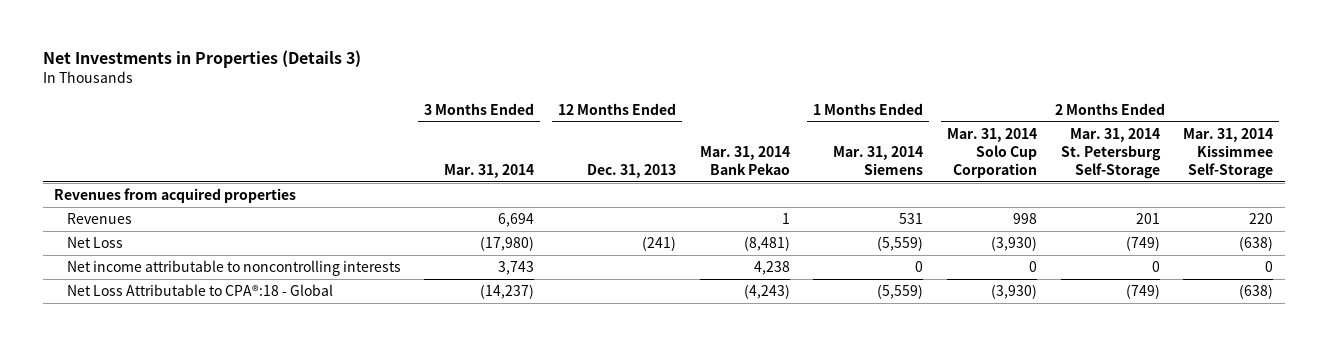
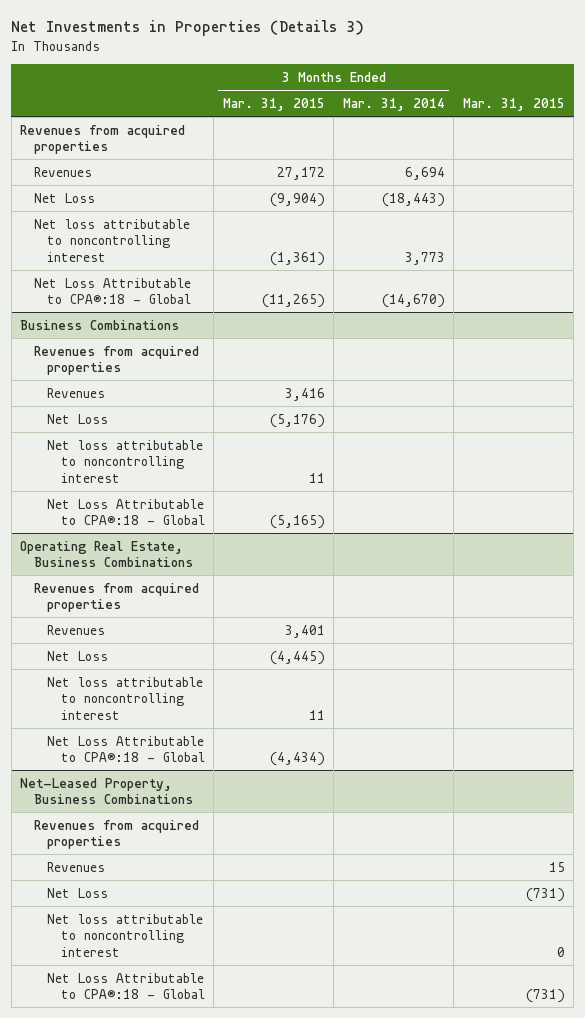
- | 3 Months Ended Mar. 31, 2014 | 12 Months Ended Dec. 31, 2013 | Mar. 31, 2014 Bank Pekao | 1 Months Ended Mar. 31, 2014 Siemens | 2 Months Ended Mar. 31, 2014 Solo Cup Corporation | 2 Months Ended Mar. 31, 2014 St. Petersburg Self-Storage | 2 Months Ended Mar. 31, 2014 Kissimmee Self-Storage
+ | 3 Months Ended Mar. 31, 2015 | 3 Months Ended Mar. 31, 2014 | Mar. 31, 2015
- Net Loss | (17,980) | (241) | (8,481) | (5,559) | (3,930) | (749) | (638)
- Net income attributable to noncontrolling interests | 3,743 | | 4,238 | 0 | 0 | 0 | 0
- Net Loss Attributable to CPA®:18 - Global | (14,237) | | (4,243) | (5,559) | (3,930) | (749) | (638)
+ Net Loss | (9,904) | (18,443) |
+ Net loss attributable to noncontrolling interest | (1,361) | 3,773 |
+ Net Loss Attributable to CPA®:18 - Global | (11,265) | (14,670) |
+ Business Combinations
+ Revenues from acquired properties
+ Revenues | 3,416 | |
+ Net Loss | (5,176) | |
+ Net loss attributable to noncontrolling interest | 11 | |
+ Net Loss Attributable to CPA®:18 - Global | (5,165) | |
+ Operating Real Estate, Business Combinations
+ Revenues from acquired properties
+ Revenues | 3,401 | |
+ Net Loss | (4,445) | |
+ Net loss attributable to noncontrolling interest | 11 | |
+ Net Loss Attributable to CPA®:18 - Global | (4,434) | |
+ Net-Leased Property, Business Combinations
+ Revenues from acquired properties
+ Revenues | | | 15
+ Net Loss | | | (731)
+ Net loss attributable to noncontrolling interest | | | 0
+ Net Loss Attributable to CPA®:18 - Global | | | (731)

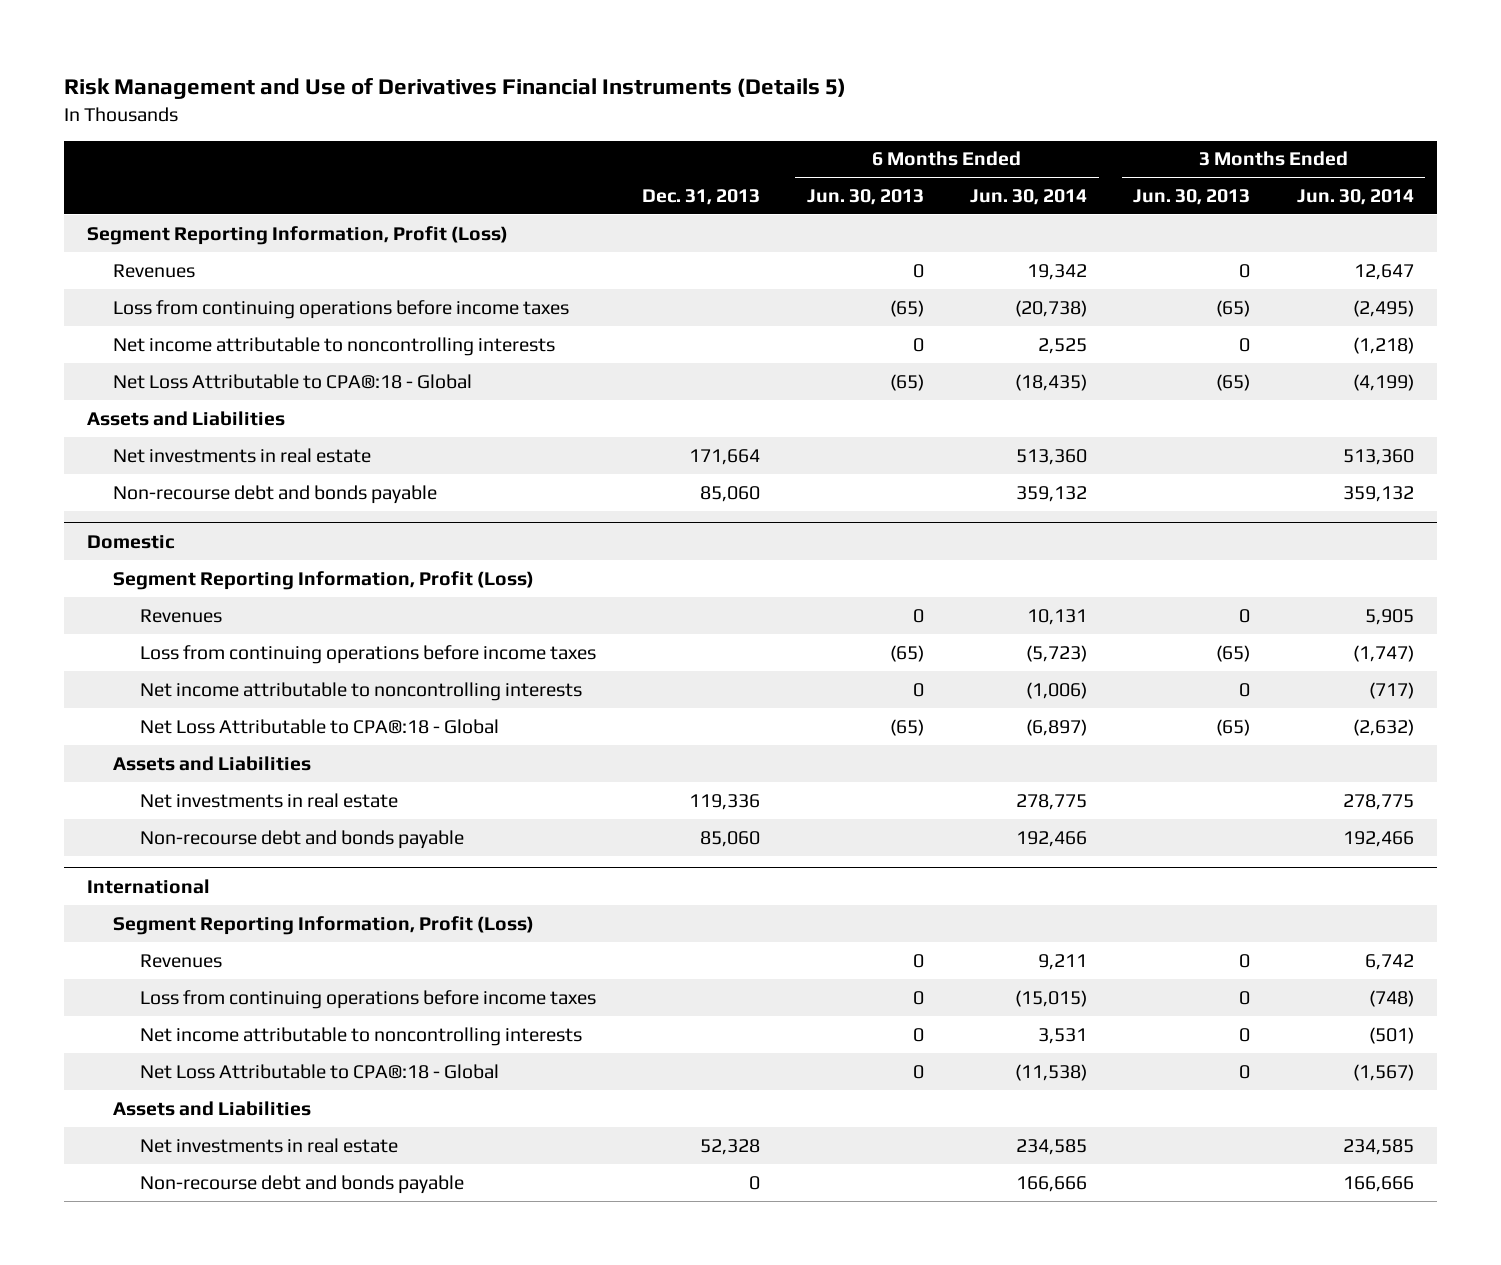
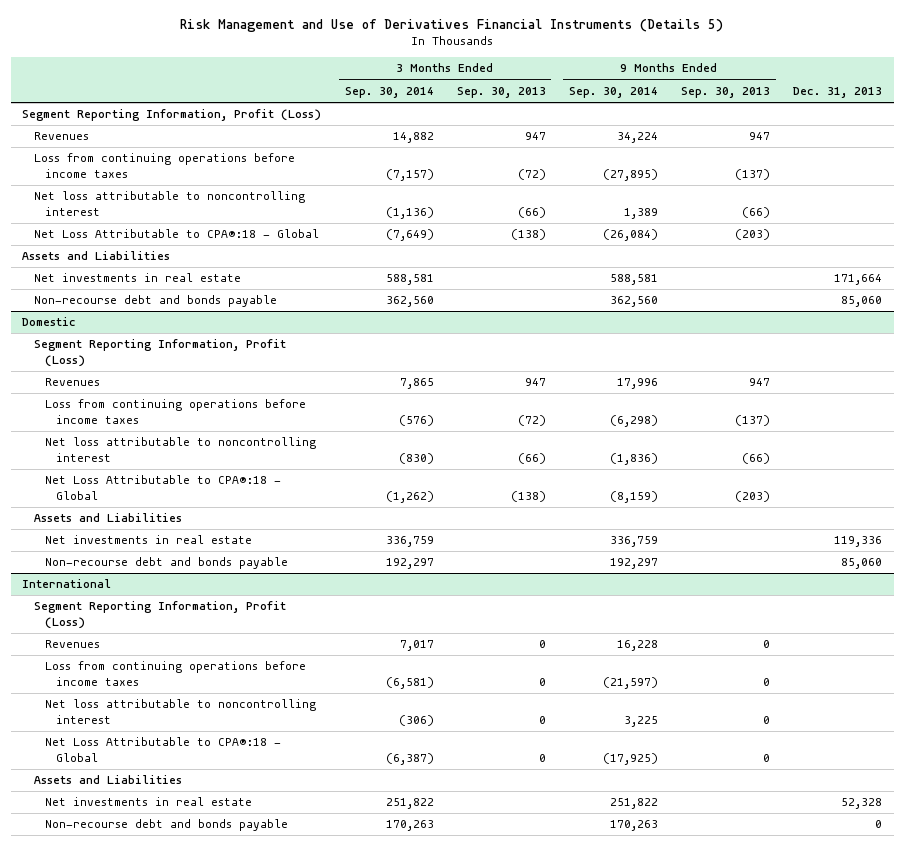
- | Dec. 31, 2013 | 6 Months Ended Jun. 30, 2013 | 6 Months Ended Jun. 30, 2014 | 3 Months Ended Jun. 30, 2013 | 3 Months Ended Jun. 30, 2014
+ | 3 Months Ended Sep. 30, 2014 | 3 Months Ended Sep. 30, 2013 | 9 Months Ended Sep. 30, 2014 | 9 Months Ended Sep. 30, 2013 | Dec. 31, 2013
- Net income attributable to noncontrolling interests | | 0 | 2,525 | 0 | (1,218)
+ Net loss attributable to noncontrolling interest | (1,136) | (66) | 1,389 | (66) |
@ Domestic
- Net income attributable to noncontrolling interests | | 0 | (1,006) | 0 | (717)
+ Net loss attributable to noncontrolling interest | (830) | (66) | (1,836) | (66) |
@ International
- Net income attributable to noncontrolling interests | | 0 | 3,531 | 0 | (501)
+ Net loss attributable to noncontrolling interest | (306) | 0 | 3,225 | 0 |

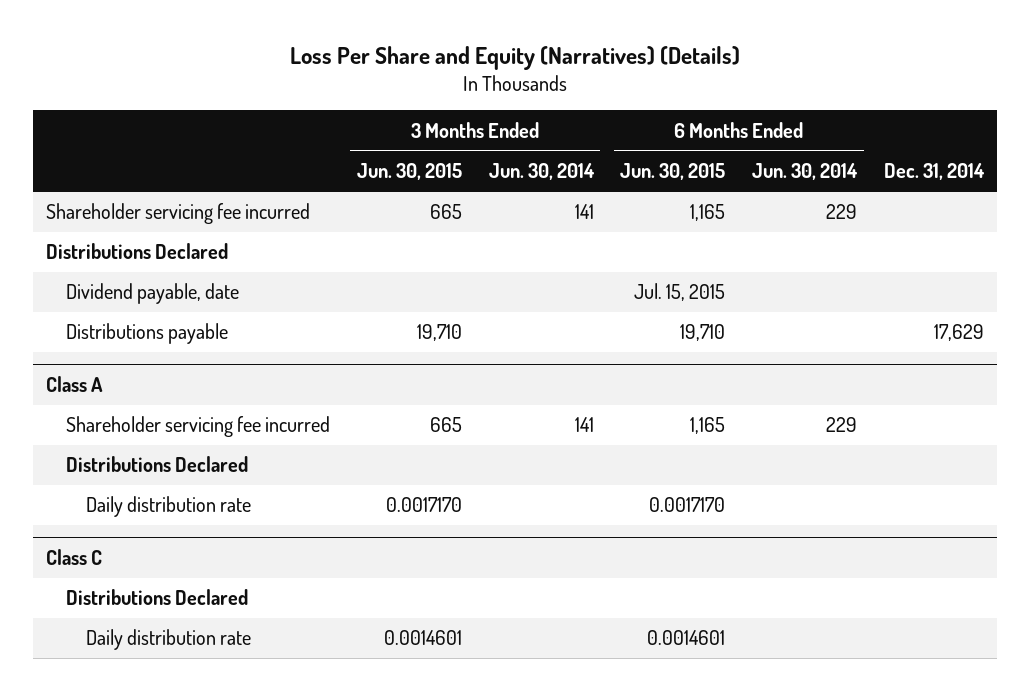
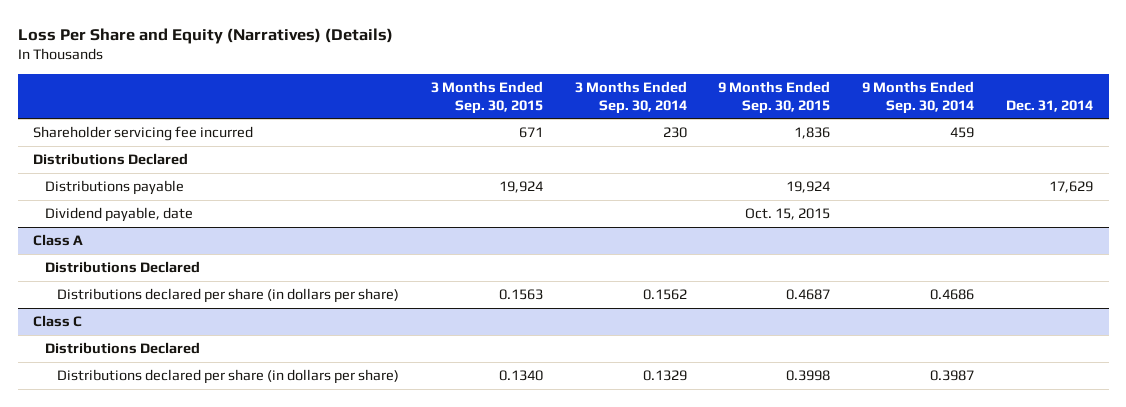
- | 3 Months Ended Jun. 30, 2015 | 3 Months Ended Jun. 30, 2014 | 6 Months Ended Jun. 30, 2015 | 6 Months Ended Jun. 30, 2014 | Dec. 31, 2014
+ | 3 Months Ended Sep. 30, 2015 | 3 Months Ended Sep. 30, 2014 | 9 Months Ended Sep. 30, 2015 | 9 Months Ended Sep. 30, 2014 | Dec. 31, 2014
moved down: Dividend payable, date | | | Oct. 15, 2015 | |
@ Class A
- Shareholder servicing fee incurred | 665 | 141 | 1,165 | 229 |
- Daily distribution rate | 0.0017170 | | 0.0017170 | |
+ Distributions declared per share (in dollars per share) | 0.1563 | 0.1562 | 0.4687 | 0.4686 |
@ Class C
- Daily distribution rate | 0.0014601 | | 0.0014601 | |
+ Distributions declared per share (in dollars per share) | 0.1340 | 0.1329 | 0.3998 | 0.3987 |

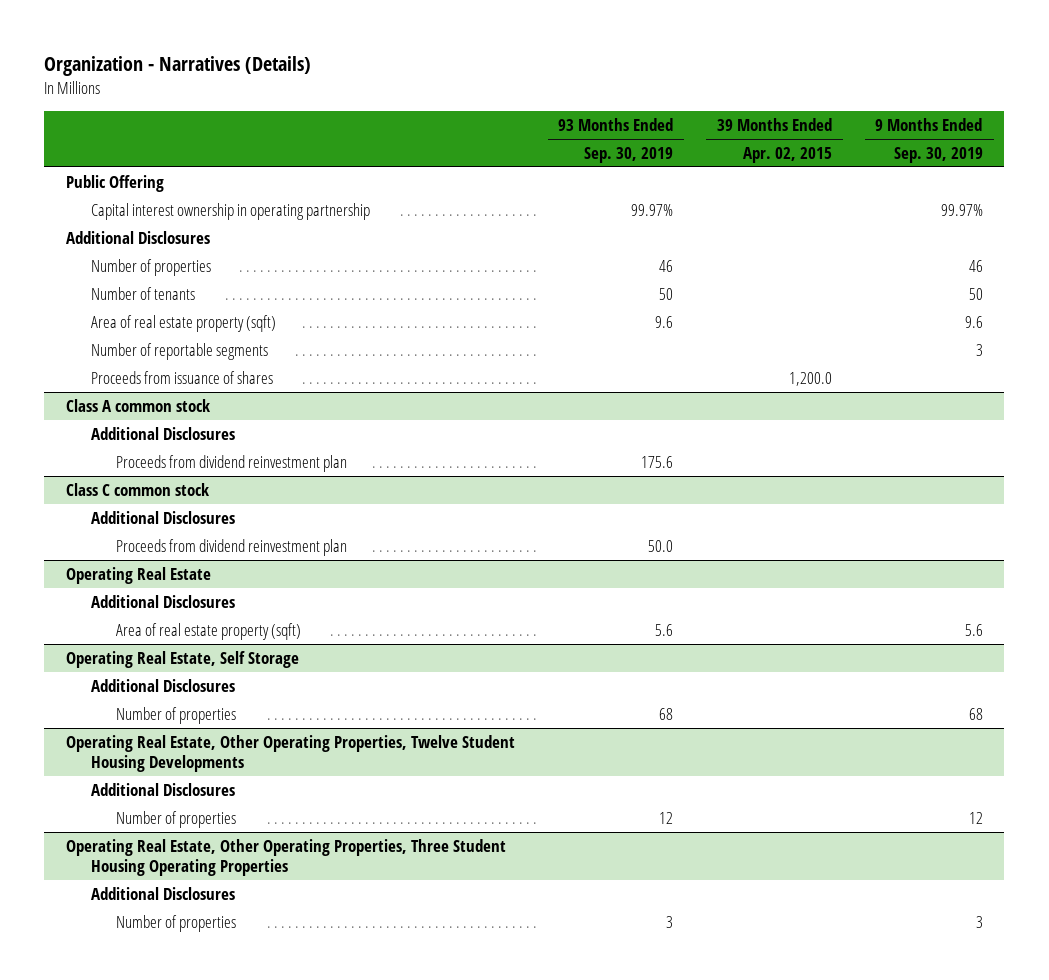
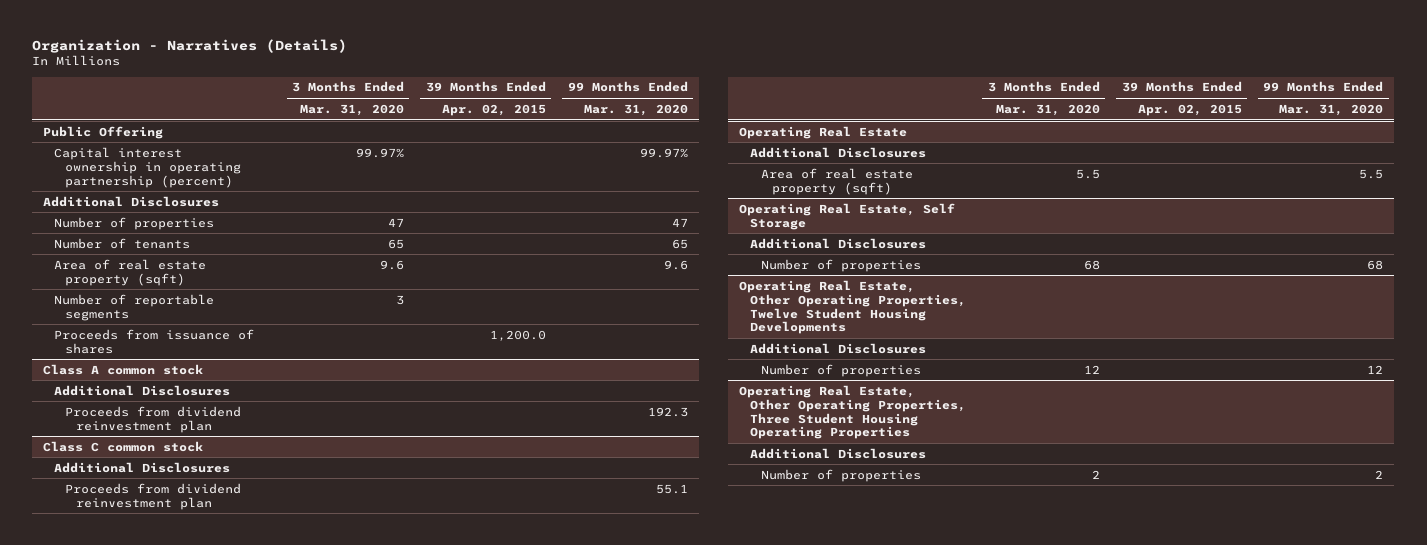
- | 93 Months Ended Sep. 30, 2019 | 39 Months Ended Apr. 02, 2015 | 9 Months Ended Sep. 30, 2019
+ | 3 Months Ended Mar. 31, 2020 | 39 Months Ended Apr. 02, 2015 | 99 Months Ended Mar. 31, 2020
- Capital interest ownership in operating partnership | 99.97% | | 99.97%
+ Capital interest ownership in operating partnership (percent) | 99.97% | | 99.97%

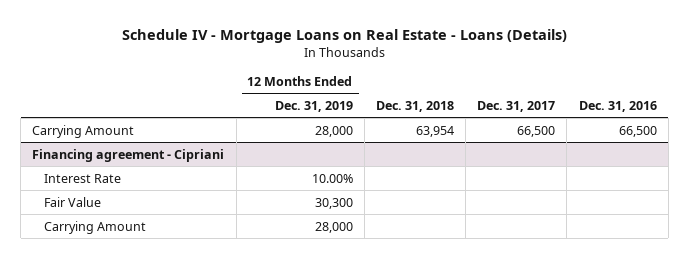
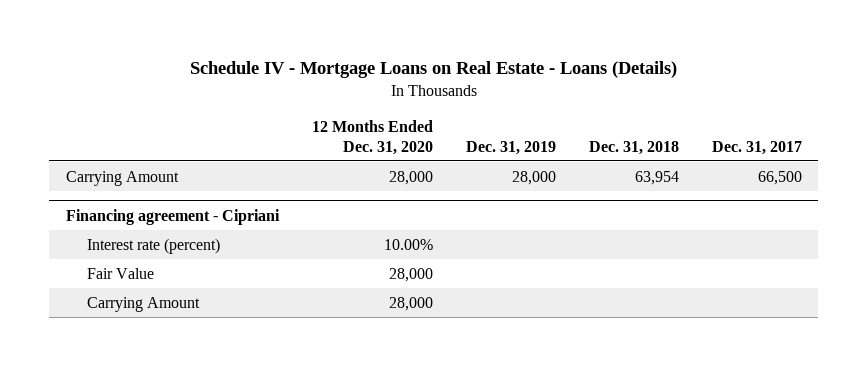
- | 12 Months Ended Dec. 31, 2019 | Dec. 31, 2018 | Dec. 31, 2017 | Dec. 31, 2016
+ | 12 Months Ended Dec. 31, 2020 | Dec. 31, 2019 | Dec. 31, 2018 | Dec. 31, 2017
@ Financing agreement - Cipriani
- Interest Rate | 10.00% | | |
+ Interest rate (percent) | 10.00% | | |

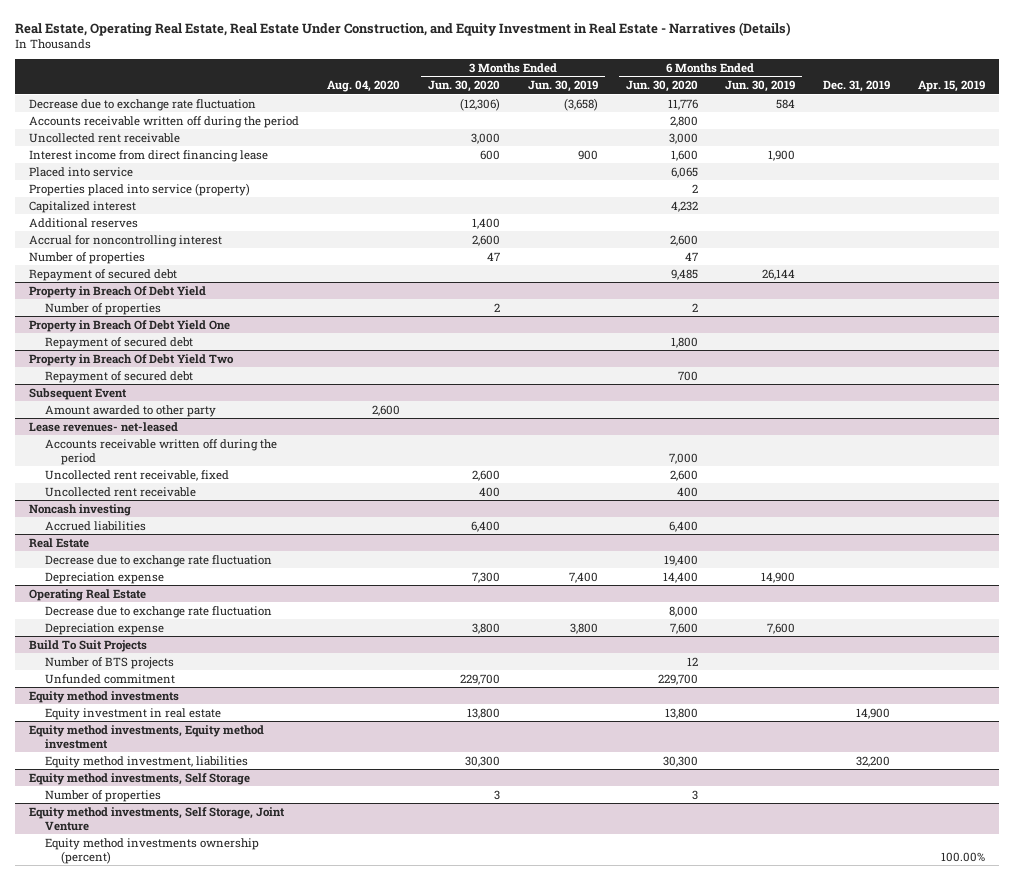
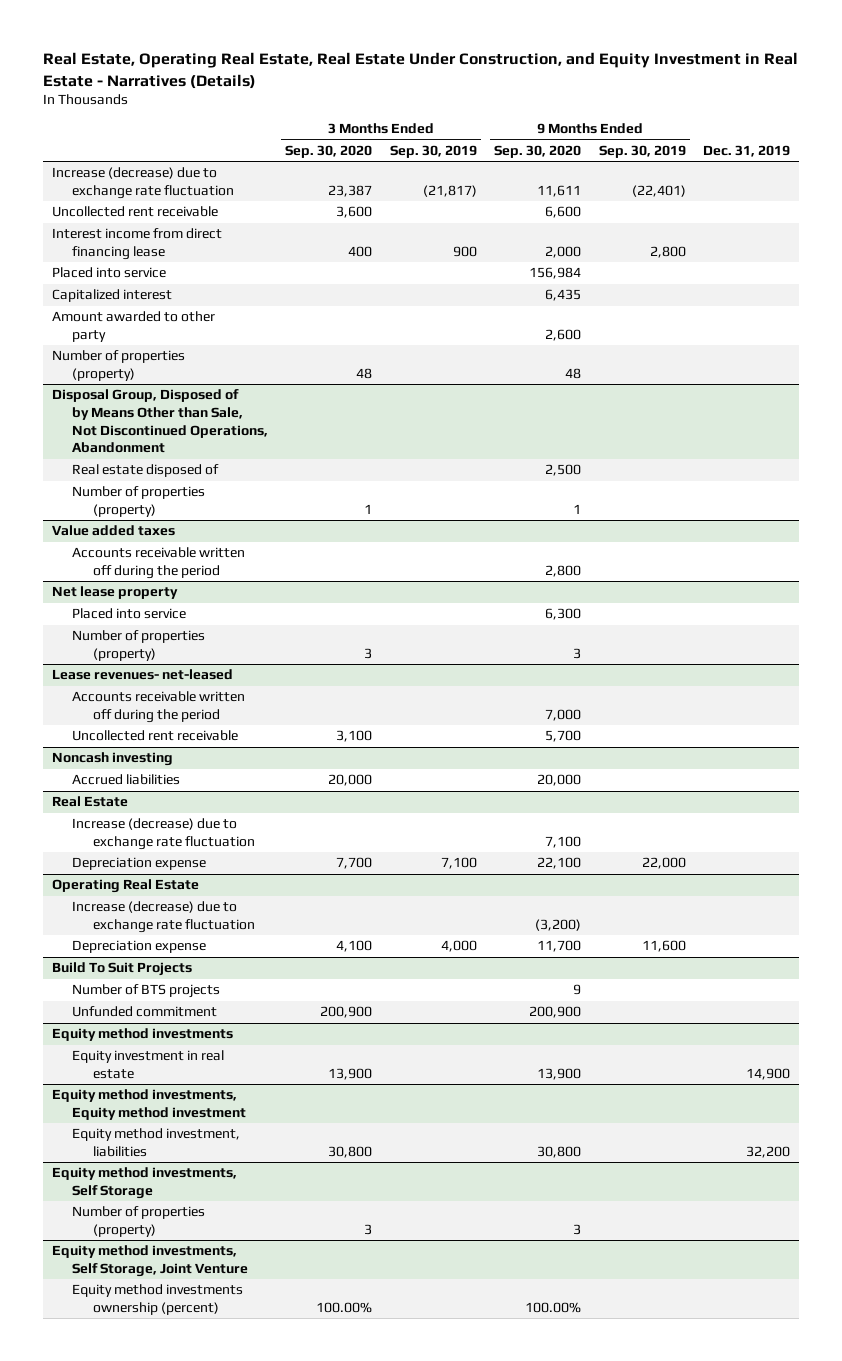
- | Aug. 04, 2020 | 3 Months Ended Jun. 30, 2020 | 3 Months Ended Jun. 30, 2019 | 6 Months Ended Jun. 30, 2020 | 6 Months Ended Jun. 30, 2019 | Dec. 31, 2019 | Apr. 15, 2019
+ | 3 Months Ended Sep. 30, 2020 | 3 Months Ended Sep. 30, 2019 | 9 Months Ended Sep. 30, 2020 | 9 Months Ended Sep. 30, 2019 | Dec. 31, 2019
- Decrease due to exchange rate fluctuation | | (12,306) | (3,658) | 11,776 | 584 | |
- Accounts receivable written off during the period | | | | 2,800 | | |
+ Increase (decrease) due to exchange rate fluctuation | 23,387 | (21,817) | 11,611 | (22,401) |
- Properties placed into service (property) | | | | 2 | | |
- Additional reserves | | 1,400 | | | | |
- Accrual for noncontrolling interest | | 2,600 | | 2,600 | | |
- Number of properties | | 47 | | 47 | | |
- Repayment of secured debt | | | | 9,485 | 26,144 | |
- Property in Breach Of Debt Yield
- Number of properties | | 2 | | 2 | | |
- Property in Breach Of Debt Yield One
- Repayment of secured debt | | | | 1,800 | | |
- Property in Breach Of Debt Yield Two
- Repayment of secured debt | | | | 700 | | |
- Subsequent Event
- Amount awarded to other party | 2,600 | | | | | |
+ Amount awarded to other party | | | 2,600 | |
+ Number of properties (property) | 48 | | 48 | |
+ Disposal Group, Disposed of by Means Other than Sale, Not Discontinued Operations, Abandonment
+ Real estate disposed of | | | 2,500 | |
+ Number of properties (property) | 1 | | 1 | |
+ Value added taxes
+ Accounts receivable written off during the period | | | 2,800 | |
+ Net lease property
+ Placed into service | | | 6,300 | |
+ Number of properties (property) | 3 | | 3 | |
@ Lease revenues- net-leased
- Uncollected rent receivable, fixed | | 2,600 | | 2,600 | | |
@ Real Estate
- Decrease due to exchange rate fluctuation | | | | 19,400 | | |
+ Increase (decrease) due to exchange rate fluctuation | | | 7,100 | |
@ Operating Real Estate
- Decrease due to exchange rate fluctuation | | | | 8,000 | | |
+ Increase (decrease) due to exchange rate fluctuation | | | (3,200) | |
@ Equity method investments, Self Storage
- Number of properties | | 3 | | 3 | | |
+ Number of properties (property) | 3 | | 3 | |

